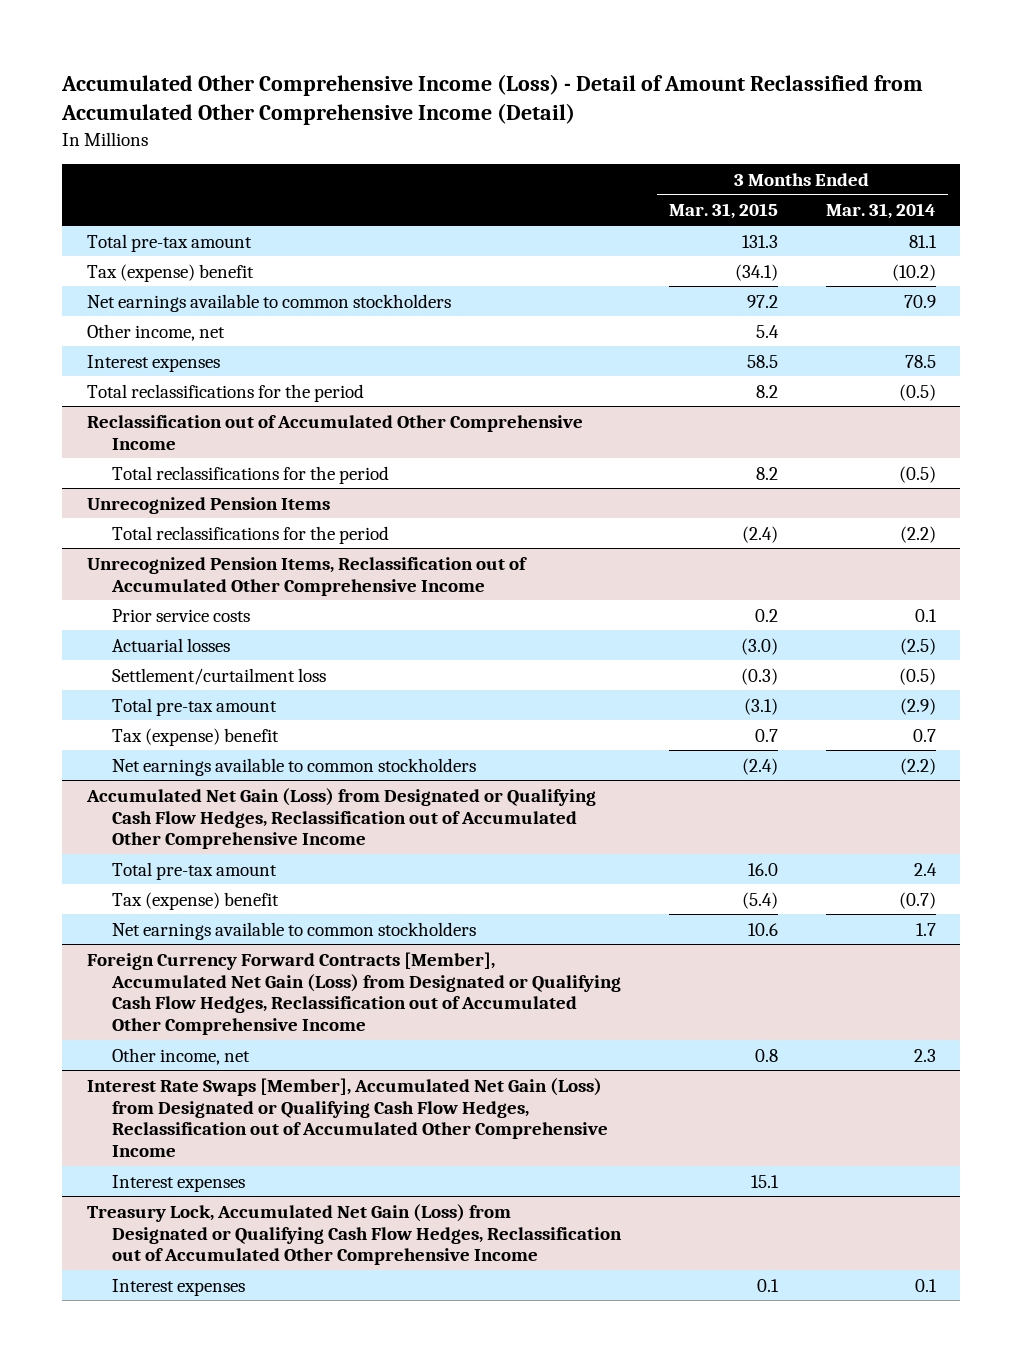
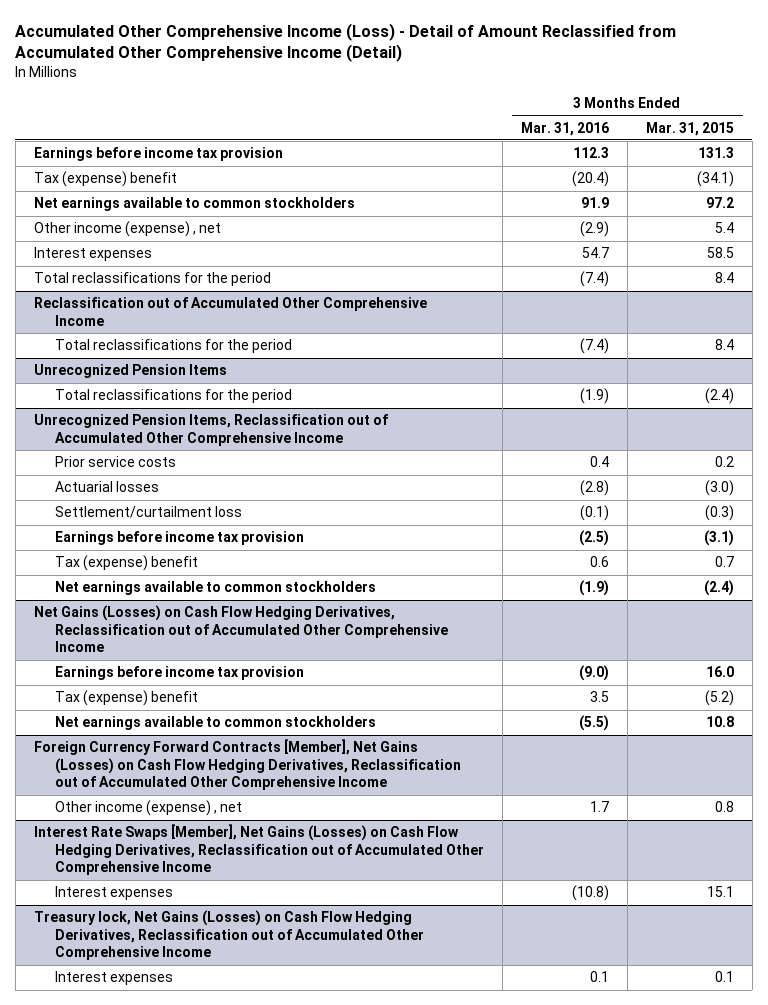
- | 3 Months Ended Mar. 31, 2015 | 3 Months Ended Mar. 31, 2014
+ | 3 Months Ended Mar. 31, 2016 | 3 Months Ended Mar. 31, 2015
- Total pre-tax amount | 131.3 | 81.1
+ Earnings before income tax provision | 112.3 | 131.3
- Other income, net | 5.4 |
+ Other income (expense) , net | (2.9) | 5.4
- Total reclassifications for the period | 8.2 | (0.5)
+ Total reclassifications for the period | (7.4) | 8.4
@ Reclassification out of Accumulated Other Comprehensive Income
- Total reclassifications for the period | 8.2 | (0.5)
+ Total reclassifications for the period | (7.4) | 8.4
@ Unrecognized Pension Items, Reclassification out of Accumulated Other Comprehensive Income
- Total pre-tax amount | (3.1) | (2.9)
+ Earnings before income tax provision | (2.5) | (3.1)
- Accumulated Net Gain (Loss) from Designated or Qualifying Cash Flow Hedges, Reclassification out of Accumulated Other Comprehensive Income
- Total pre-tax amount | 16.0 | 2.4
- Tax (expense) benefit | (5.4) | (0.7)
- Net earnings available to common stockholders | 10.6 | 1.7
- Foreign Currency Forward Contracts [Member], Accumulated Net Gain (Loss) from Designated or Qualifying Cash Flow Hedges, Reclassification out of Accumulated Other Comprehensive Income
- Other income, net | 0.8 | 2.3
- Interest Rate Swaps [Member], Accumulated Net Gain (Loss) from Designated or Qualifying Cash Flow Hedges, Reclassification out of Accumulated Other Comprehensive Income
+ Net Gains (Losses) on Cash Flow Hedging Derivatives, Reclassification out of Accumulated Other Comprehensive Income
+ Earnings before income tax provision | (9.0) | 16.0
+ Tax (expense) benefit | 3.5 | (5.2)
+ Net earnings available to common stockholders | (5.5) | 10.8
+ Foreign Currency Forward Contracts [Member], Net Gains (Losses) on Cash Flow Hedging Derivatives, Reclassification out of Accumulated Other Comprehensive Income
+ Other income (expense) , net | 1.7 | 0.8
+ Interest Rate Swaps [Member], Net Gains (Losses) on Cash Flow Hedging Derivatives, Reclassification out of Accumulated Other Comprehensive Income
- Treasury Lock, Accumulated Net Gain (Loss) from Designated or Qualifying Cash Flow Hedges, Reclassification out of Accumulated Other Comprehensive Income
+ Treasury lock, Net Gains (Losses) on Cash Flow Hedging Derivatives, Reclassification out of Accumulated Other Comprehensive Income

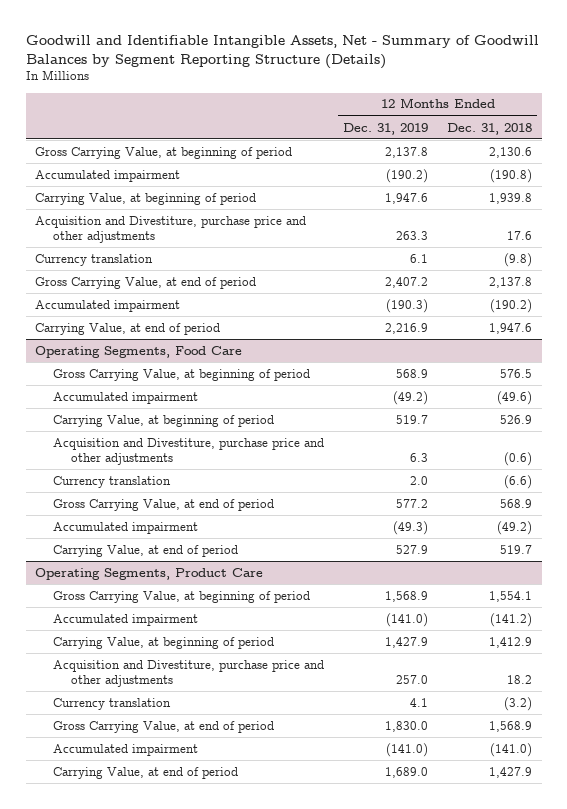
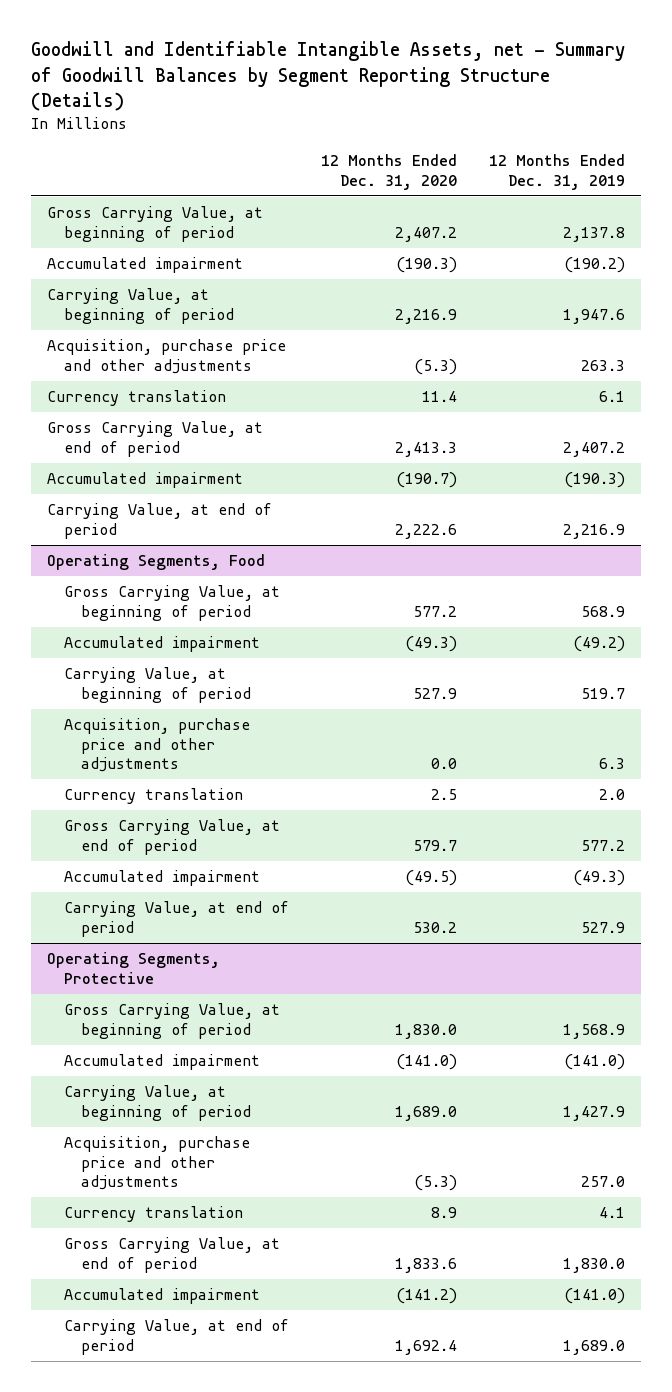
- Goodwill and Identifiable Intangible Assets, Net - Summary of Goodwill Balances by Segment Reporting Structure (Details)
+ Goodwill and Identifiable Intangible Assets, net - Summary of Goodwill Balances by Segment Reporting Structure (Details)
- | 12 Months Ended Dec. 31, 2019 | 12 Months Ended Dec. 31, 2018
+ | 12 Months Ended Dec. 31, 2020 | 12 Months Ended Dec. 31, 2019
- Acquisition and Divestiture, purchase price and other adjustments | 263.3 | 17.6
+ Acquisition, purchase price and other adjustments | (5.3) | 263.3
- Operating Segments, Food Care
+ Operating Segments, Food
- Acquisition and Divestiture, purchase price and other adjustments | 6.3 | (0.6)
+ Acquisition, purchase price and other adjustments | 0.0 | 6.3
- Operating Segments, Product Care
+ Operating Segments, Protective
- Acquisition and Divestiture, purchase price and other adjustments | 257.0 | 18.2
+ Acquisition, purchase price and other adjustments | (5.3) | 257.0

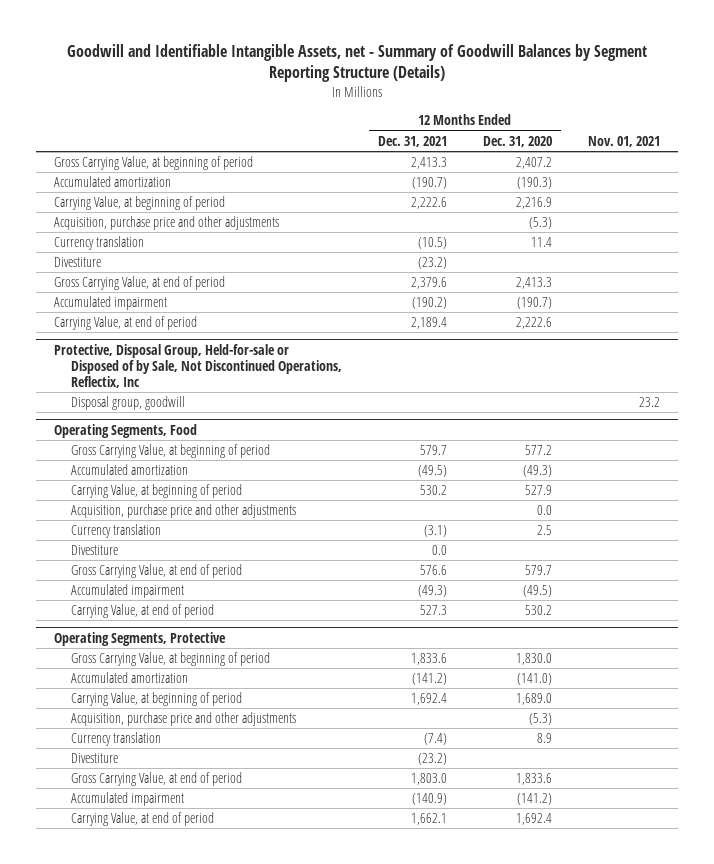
- | 12 Months Ended Dec. 31, 2020 | 12 Months Ended Dec. 31, 2019
+ | 12 Months Ended Dec. 31, 2021 | 12 Months Ended Dec. 31, 2020 | Nov. 01, 2021
- Accumulated impairment | (190.3) | (190.2)
+ Accumulated amortization | (190.7) | (190.3) |
+ Divestiture | (23.2) | |
+ Protective, Disposal Group, Held-for-sale or Disposed of by Sale, Not Discontinued Operations, Reflectix, Inc
+ Disposal group, goodwill | | | 23.2
@ Operating Segments, Food
- Accumulated impairment | (49.3) | (49.2)
+ Accumulated amortization | (49.5) | (49.3) |
+ Divestiture | 0.0 | |
@ Operating Segments, Protective
- Accumulated impairment | (141.0) | (141.0)
+ Accumulated amortization | (141.2) | (141.0) |
+ Divestiture | (23.2) | |

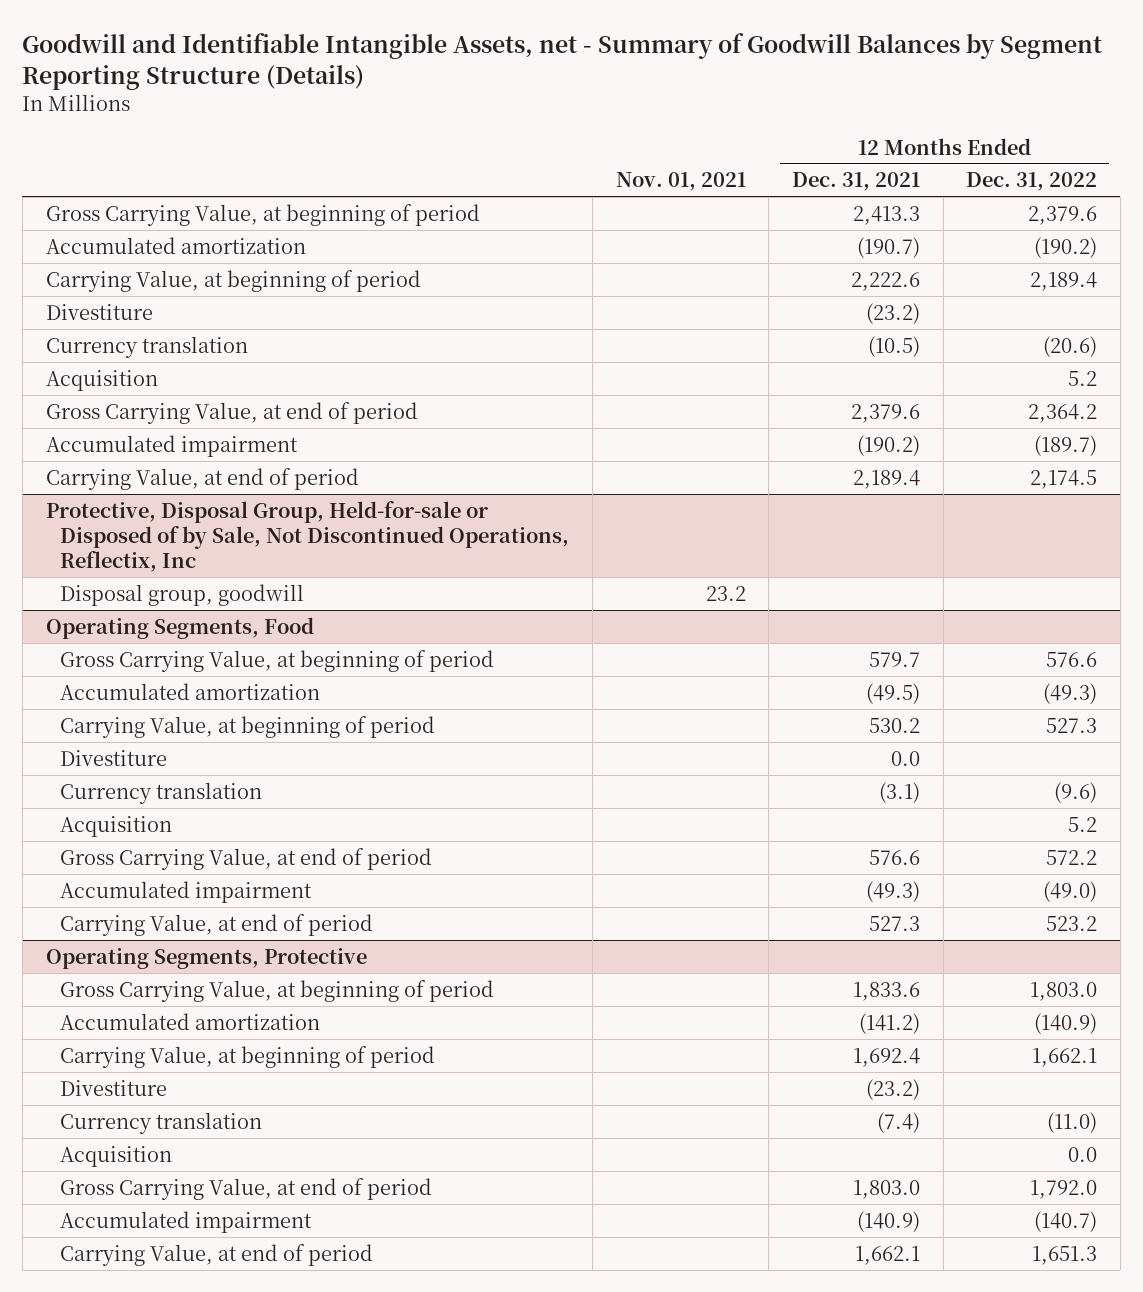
- | 12 Months Ended Dec. 31, 2021 | 12 Months Ended Dec. 31, 2020 | Nov. 01, 2021
+ | Nov. 01, 2021 | 12 Months Ended Dec. 31, 2021 | 12 Months Ended Dec. 31, 2022
- Acquisition, purchase price and other adjustments | | (5.3) |
moved down: Currency translation | | (10.5) | (20.6)
+ Acquisition | | | 5.2
@ Operating Segments, Food
- Acquisition, purchase price and other adjustments | | 0.0 |
moved down: Currency translation | | (3.1) | (9.6)
+ Acquisition | | | 5.2
@ Operating Segments, Protective
- Acquisition, purchase price and other adjustments | | (5.3) |
moved down: Currency translation | | (7.4) | (11.0)
+ Acquisition | | | 0.0

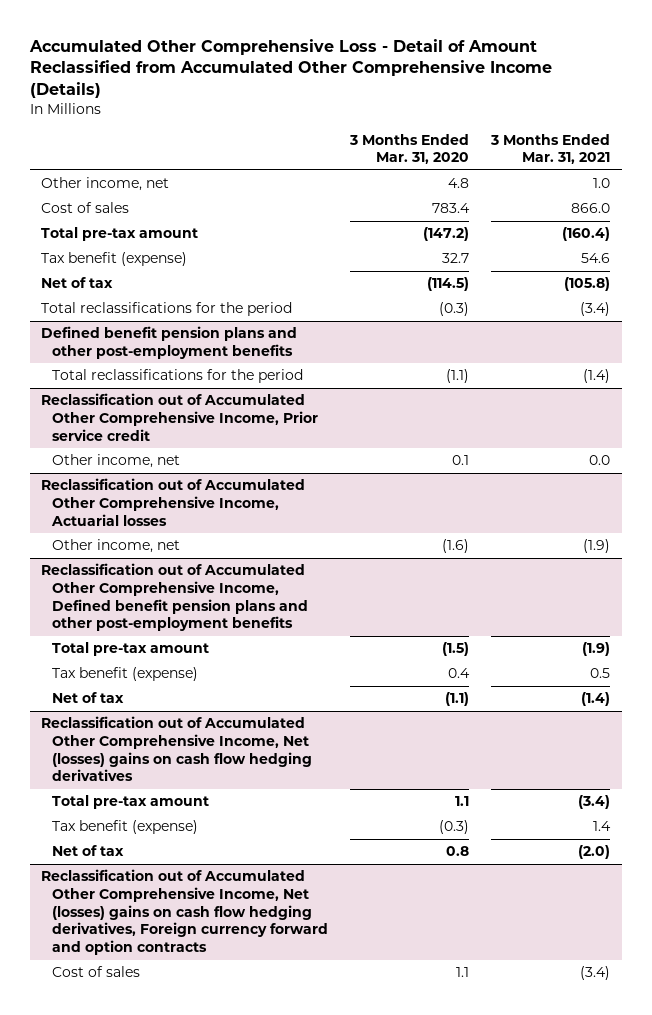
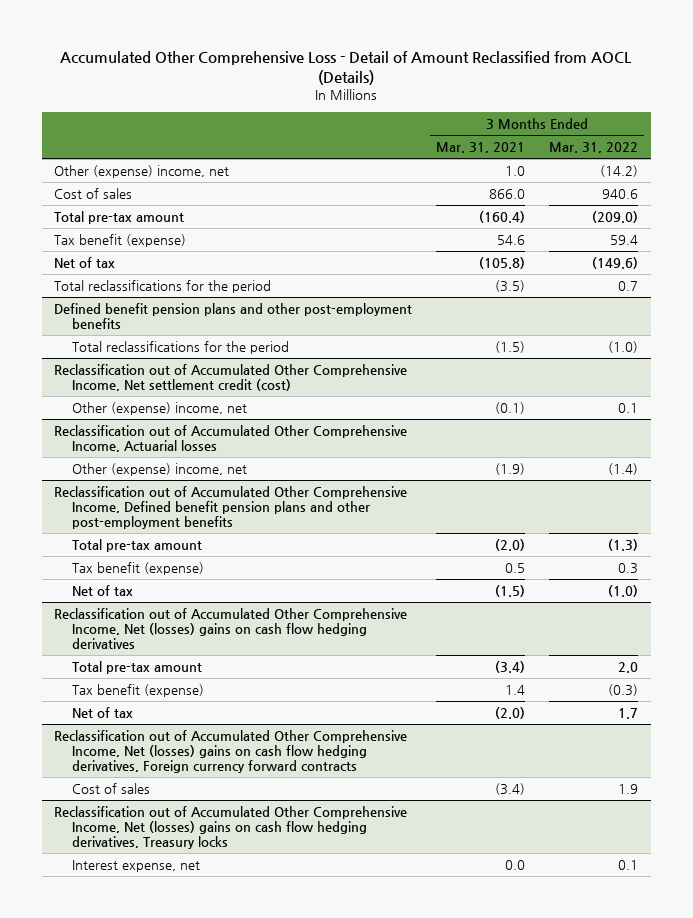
- Accumulated Other Comprehensive Loss - Detail of Amount Reclassified from Accumulated Other Comprehensive Income (Details)
+ Accumulated Other Comprehensive Loss - Detail of Amount Reclassified from AOCL (Details)
- | 3 Months Ended Mar. 31, 2020 | 3 Months Ended Mar. 31, 2021
+ | 3 Months Ended Mar. 31, 2021 | 3 Months Ended Mar. 31, 2022
- Other income, net | 4.8 | 1.0
+ Other (expense) income, net | 1.0 | (14.2)
- Total reclassifications for the period | (0.3) | (3.4)
+ Total reclassifications for the period | (3.5) | 0.7
@ Defined benefit pension plans and other post-employment benefits
- Total reclassifications for the period | (1.1) | (1.4)
- Reclassification out of Accumulated Other Comprehensive Income, Prior service credit
- Other income, net | 0.1 | 0.0
@ Defined benefit pension plans and other post-employment benefits
+ Total reclassifications for the period | (1.5) | (1.0)
+ Reclassification out of Accumulated Other Comprehensive Income, Net settlement credit (cost)
+ Other (expense) income, net | (0.1) | 0.1
@ Reclassification out of Accumulated Other Comprehensive Income, Actuarial losses
- Other income, net | (1.6) | (1.9)
+ Other (expense) income, net | (1.9) | (1.4)
@ Reclassification out of Accumulated Other Comprehensive Income, Defined benefit pension plans and other post-employment benefits
- Total pre-tax amount | (1.5) | (1.9)
+ Total pre-tax amount | (2.0) | (1.3)
- Net of tax | (1.1) | (1.4)
+ Net of tax | (1.5) | (1.0)
- Reclassification out of Accumulated Other Comprehensive Income, Net (losses) gains on cash flow hedging derivatives, Foreign currency forward and option contracts
+ Reclassification out of Accumulated Other Comprehensive Income, Net (losses) gains on cash flow hedging derivatives, Foreign currency forward contracts
+ Reclassification out of Accumulated Other Comprehensive Income, Net (losses) gains on cash flow hedging derivatives, Treasury locks
+ Interest expense, net | 0.0 | 0.1

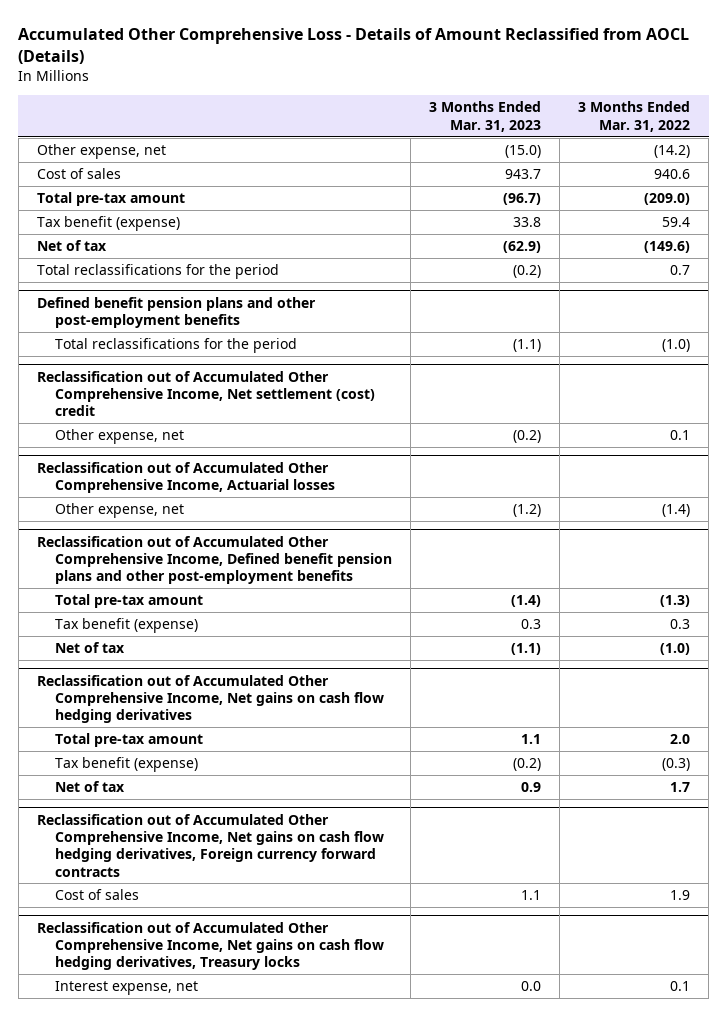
- Accumulated Other Comprehensive Loss - Detail of Amount Reclassified from AOCL (Details)
+ Accumulated Other Comprehensive Loss - Details of Amount Reclassified from AOCL (Details)
- | 3 Months Ended Mar. 31, 2021 | 3 Months Ended Mar. 31, 2022
+ | 3 Months Ended Mar. 31, 2023 | 3 Months Ended Mar. 31, 2022
- Other (expense) income, net | 1.0 | (14.2)
+ Other expense, net | (15.0) | (14.2)
- Reclassification out of Accumulated Other Comprehensive Income, Net settlement credit (cost)
- Other (expense) income, net | (0.1) | 0.1
+ Reclassification out of Accumulated Other Comprehensive Income, Net settlement (cost) credit
+ Other expense, net | (0.2) | 0.1
@ Reclassification out of Accumulated Other Comprehensive Income, Actuarial losses
- Other (expense) income, net | (1.9) | (1.4)
+ Other expense, net | (1.2) | (1.4)
- Reclassification out of Accumulated Other Comprehensive Income, Net (losses) gains on cash flow hedging derivatives
+ Reclassification out of Accumulated Other Comprehensive Income, Net gains on cash flow hedging derivatives
- Reclassification out of Accumulated Other Comprehensive Income, Net (losses) gains on cash flow hedging derivatives, Foreign currency forward contracts
+ Reclassification out of Accumulated Other Comprehensive Income, Net gains on cash flow hedging derivatives, Foreign currency forward contracts
- Reclassification out of Accumulated Other Comprehensive Income, Net (losses) gains on cash flow hedging derivatives, Treasury locks
+ Reclassification out of Accumulated Other Comprehensive Income, Net gains on cash flow hedging derivatives, Treasury locks

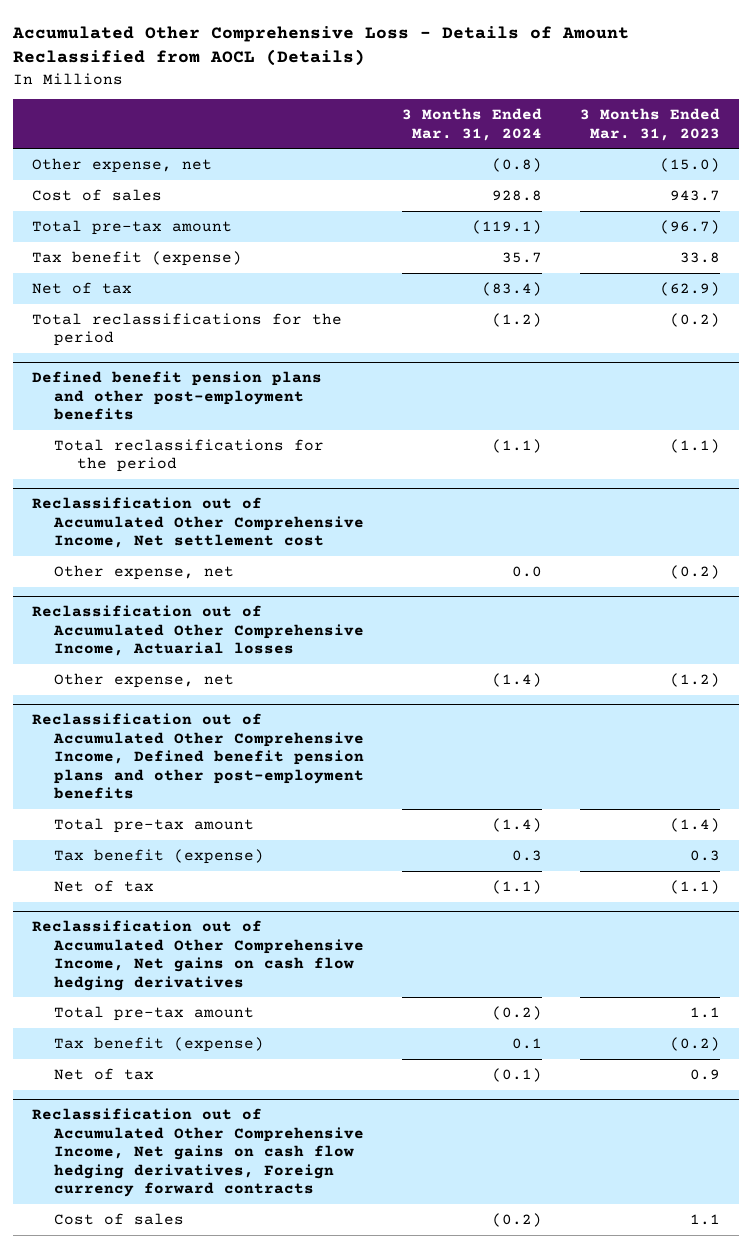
- | 3 Months Ended Mar. 31, 2023 | 3 Months Ended Mar. 31, 2022
+ | 3 Months Ended Mar. 31, 2024 | 3 Months Ended Mar. 31, 2023
- Reclassification out of Accumulated Other Comprehensive Income, Net settlement (cost) credit
+ Reclassification out of Accumulated Other Comprehensive Income, Net settlement cost
- Reclassification out of Accumulated Other Comprehensive Income, Net gains on cash flow hedging derivatives, Treasury locks
- Interest expense, net | 0.0 | 0.1

